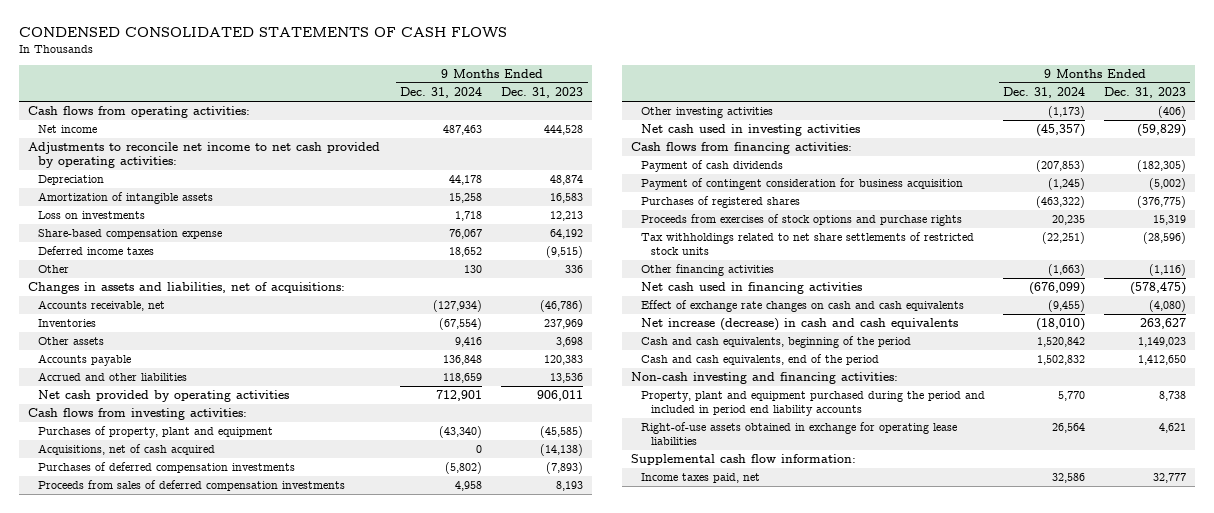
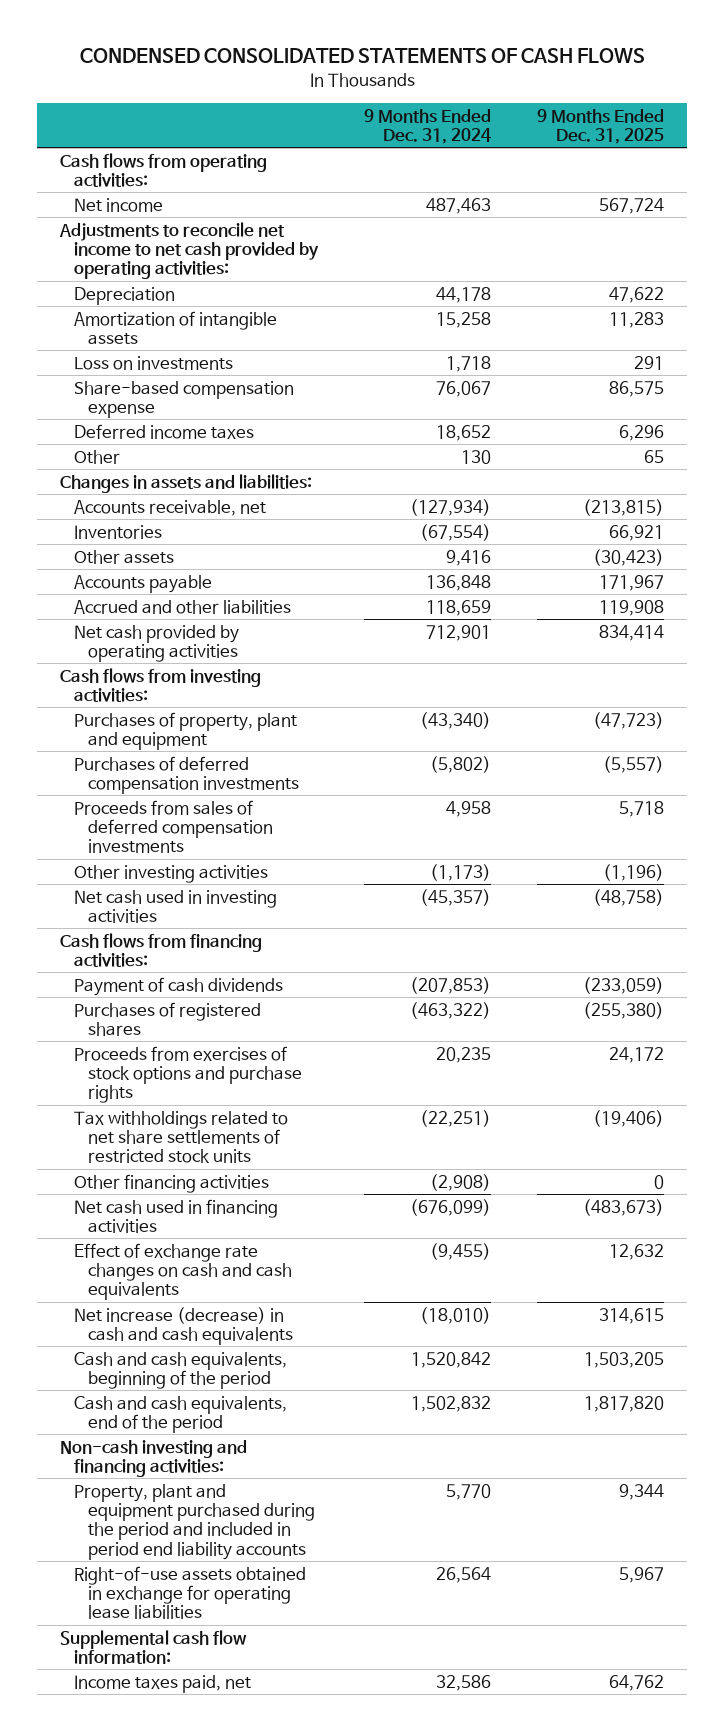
- | 9 Months Ended Dec. 31, 2024 | 9 Months Ended Dec. 31, 2023
+ | 9 Months Ended Dec. 31, 2024 | 9 Months Ended Dec. 31, 2025
- Changes in assets and liabilities, net of acquisitions:
+ Changes in assets and liabilities:
- Acquisitions, net of cash acquired | 0 | (14,138)
- Payment of contingent consideration for business acquisition | (1,245) | (5,002)
- Other financing activities | (1,663) | (1,116)
+ Other financing activities | (2,908) | 0

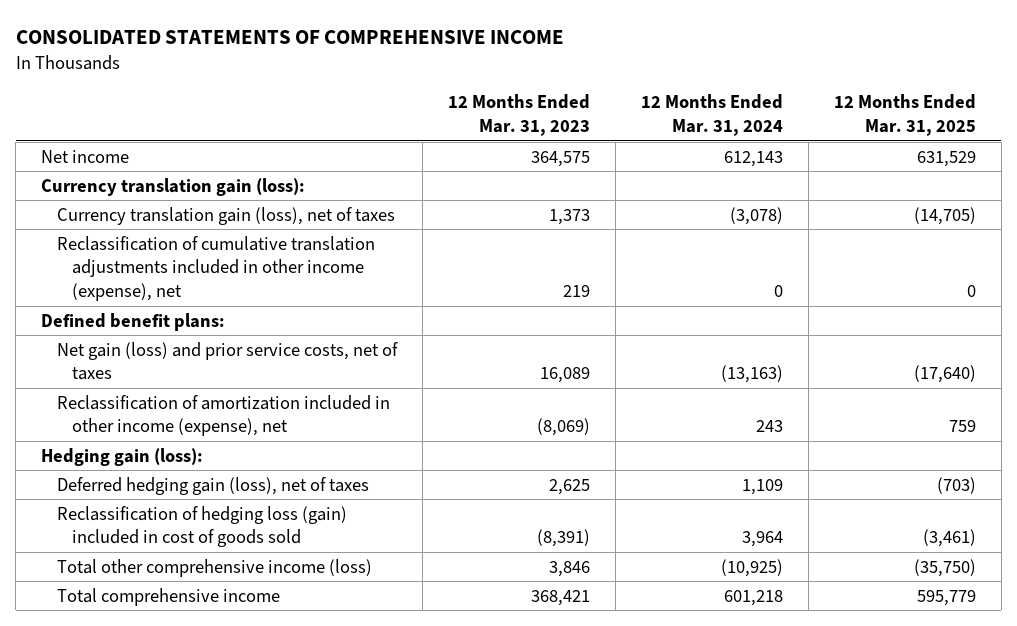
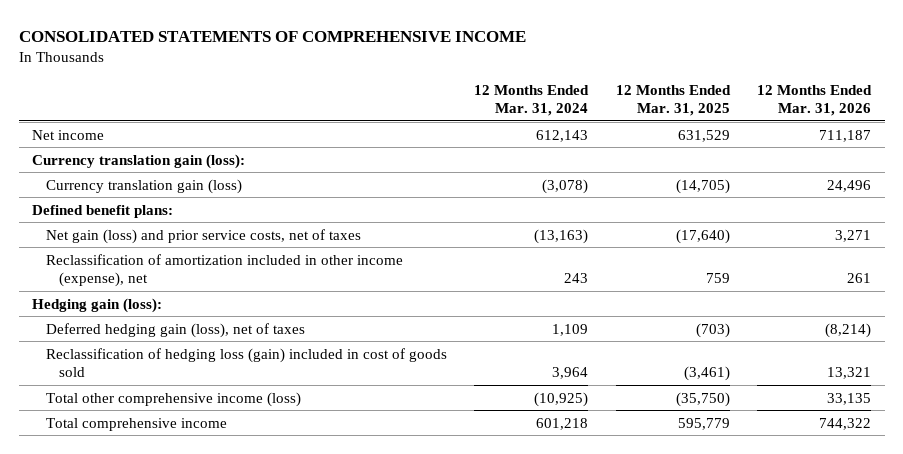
- | 12 Months Ended Mar. 31, 2023 | 12 Months Ended Mar. 31, 2024 | 12 Months Ended Mar. 31, 2025
+ | 12 Months Ended Mar. 31, 2024 | 12 Months Ended Mar. 31, 2025 | 12 Months Ended Mar. 31, 2026
- Currency translation gain (loss), net of taxes | 1,373 | (3,078) | (14,705)
- Reclassification of cumulative translation adjustments included in other income (expense), net | 219 | 0 | 0
+ Currency translation gain (loss) | (3,078) | (14,705) | 24,496

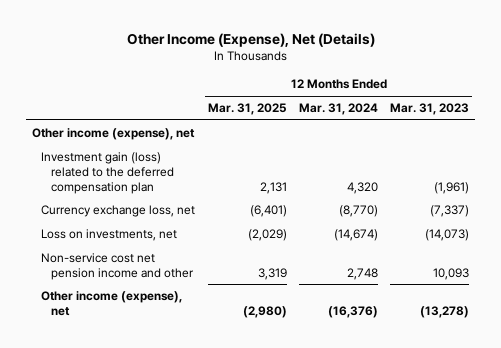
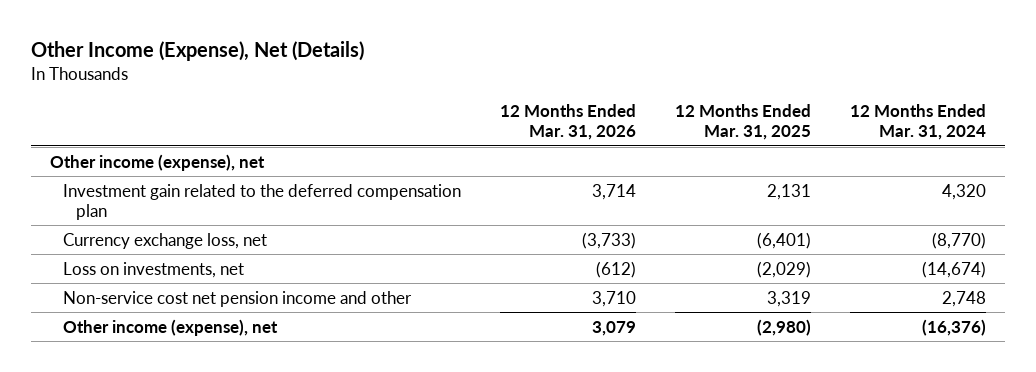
- | 12 Months Ended Mar. 31, 2025 | 12 Months Ended Mar. 31, 2024 | 12 Months Ended Mar. 31, 2023
+ | 12 Months Ended Mar. 31, 2026 | 12 Months Ended Mar. 31, 2025 | 12 Months Ended Mar. 31, 2024
- Investment gain (loss) related to the deferred compensation plan | 2,131 | 4,320 | (1,961)
+ Investment gain related to the deferred compensation plan | 3,714 | 2,131 | 4,320

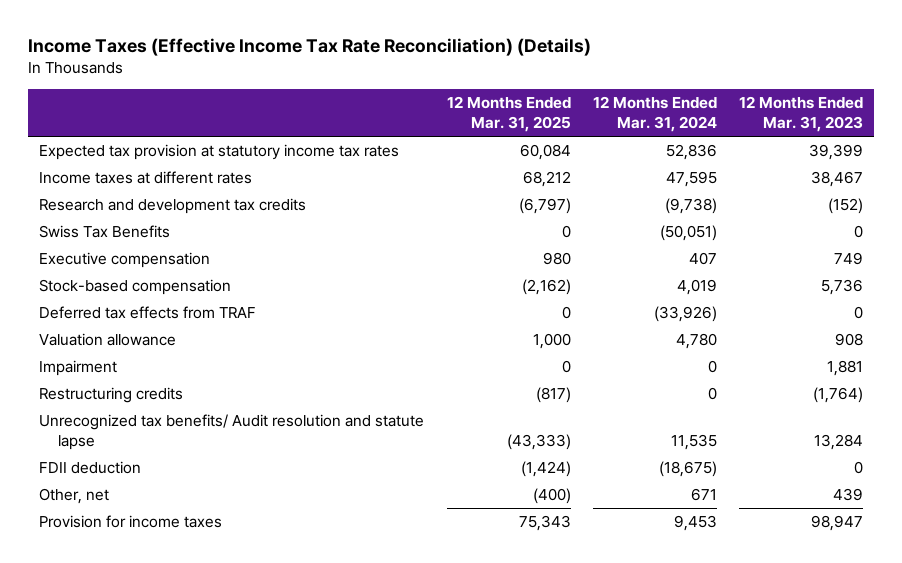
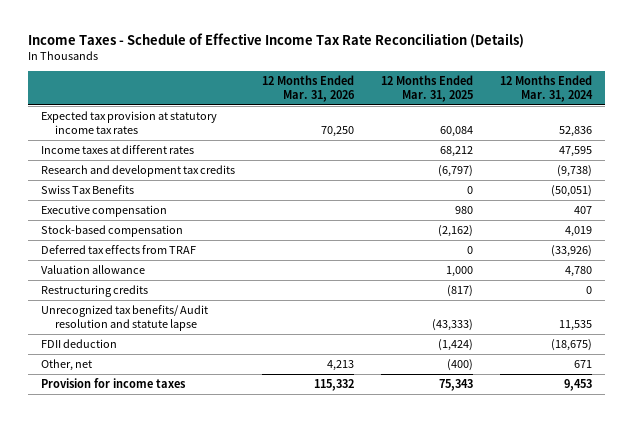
- Income Taxes (Effective Income Tax Rate Reconciliation) (Details)
+ Income Taxes - Schedule of Effective Income Tax Rate Reconciliation (Details)
- | 12 Months Ended Mar. 31, 2025 | 12 Months Ended Mar. 31, 2024 | 12 Months Ended Mar. 31, 2023
+ | 12 Months Ended Mar. 31, 2026 | 12 Months Ended Mar. 31, 2025 | 12 Months Ended Mar. 31, 2024
- Impairment | 0 | 0 | 1,881

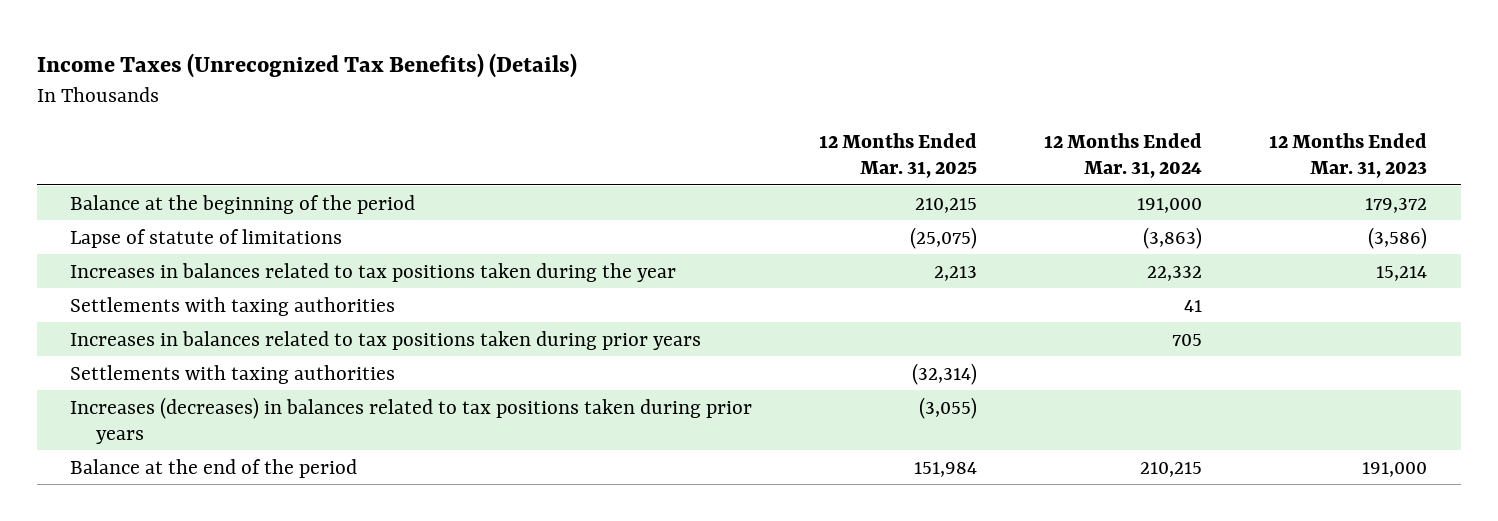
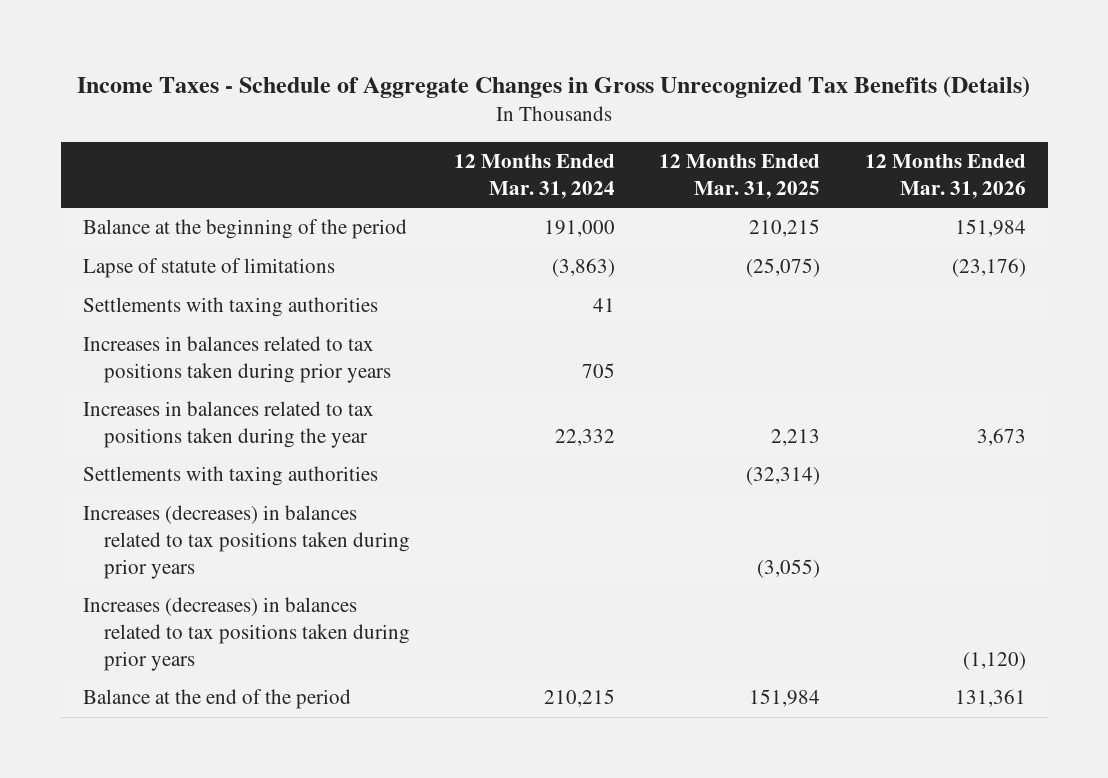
- Income Taxes (Unrecognized Tax Benefits) (Details)
+ Income Taxes - Schedule of Aggregate Changes in Gross Unrecognized Tax Benefits (Details)
- | 12 Months Ended Mar. 31, 2025 | 12 Months Ended Mar. 31, 2024 | 12 Months Ended Mar. 31, 2023
+ | 12 Months Ended Mar. 31, 2024 | 12 Months Ended Mar. 31, 2025 | 12 Months Ended Mar. 31, 2026
moved down: Increases in balances related to tax positions taken during the year | 22,332 | 2,213 | 3,673
+ Increases (decreases) in balances related to tax positions taken during prior years | | | (1,120)

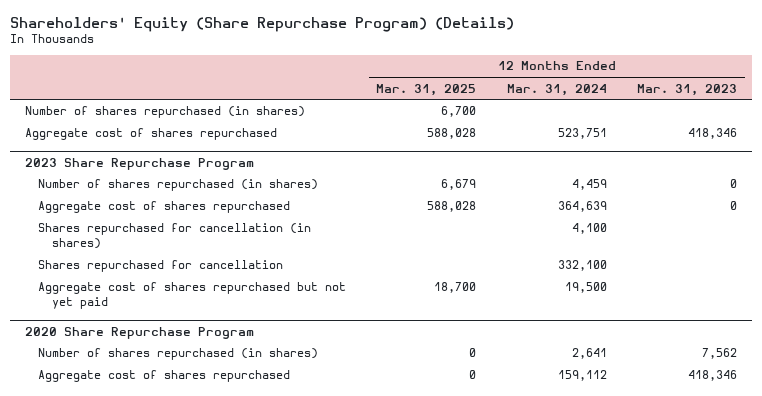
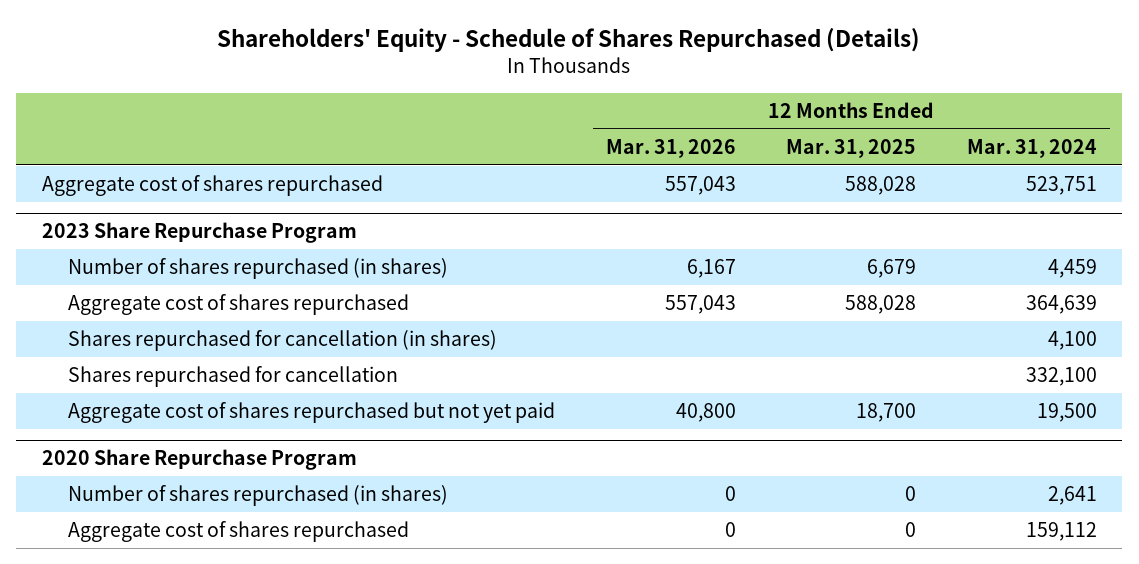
- Shareholders' Equity (Share Repurchase Program) (Details)
+ Shareholders' Equity - Schedule of Shares Repurchased (Details)
- | 12 Months Ended Mar. 31, 2025 | 12 Months Ended Mar. 31, 2024 | 12 Months Ended Mar. 31, 2023
+ | 12 Months Ended Mar. 31, 2026 | 12 Months Ended Mar. 31, 2025 | 12 Months Ended Mar. 31, 2024
- Number of shares repurchased (in shares) | 6,700 | |

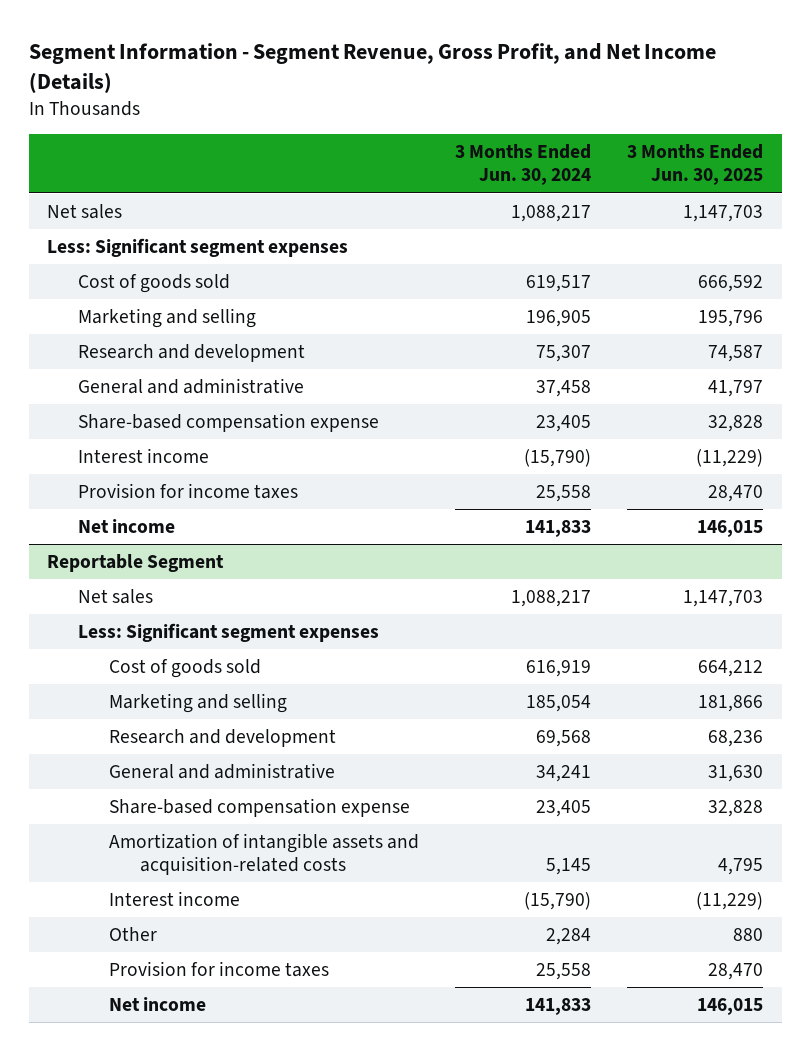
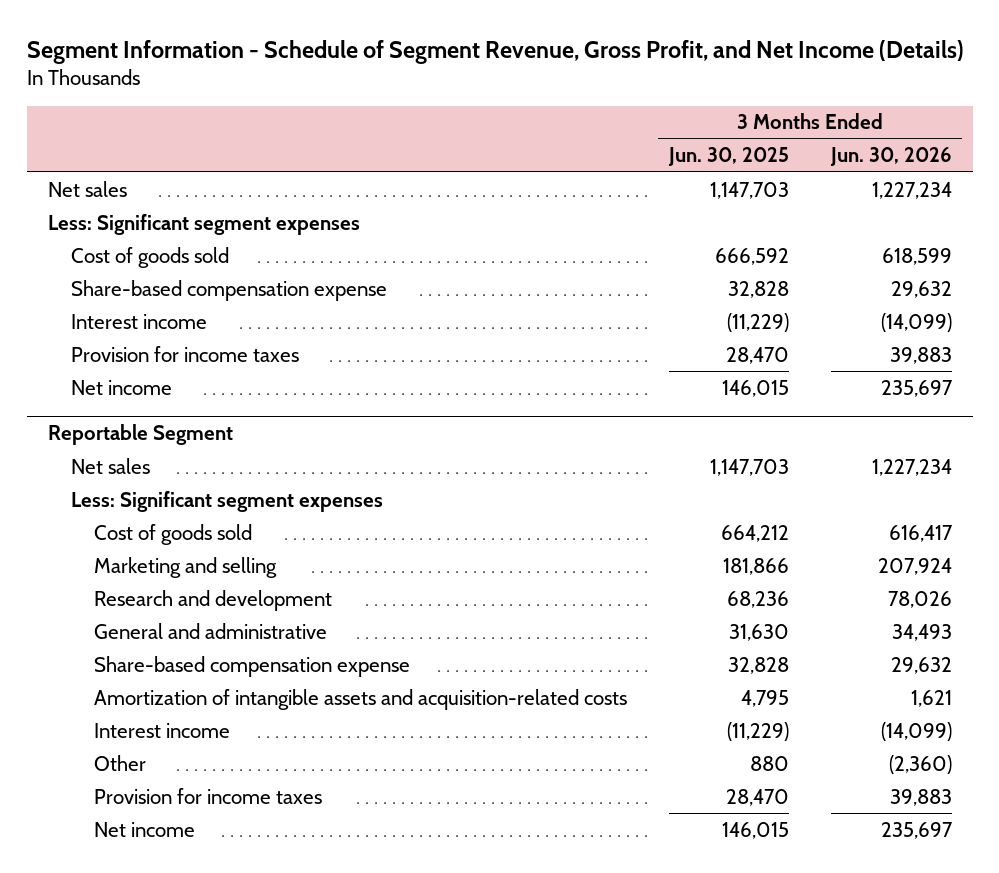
- Segment Information - Segment Revenue, Gross Profit, and Net Income (Details)
+ Segment Information - Schedule of Segment Revenue, Gross Profit, and Net Income (Details)
- | 3 Months Ended Jun. 30, 2024 | 3 Months Ended Jun. 30, 2025
+ | 3 Months Ended Jun. 30, 2025 | 3 Months Ended Jun. 30, 2026
- Marketing and selling | 196,905 | 195,796
- Research and development | 75,307 | 74,587
- General and administrative | 37,458 | 41,797

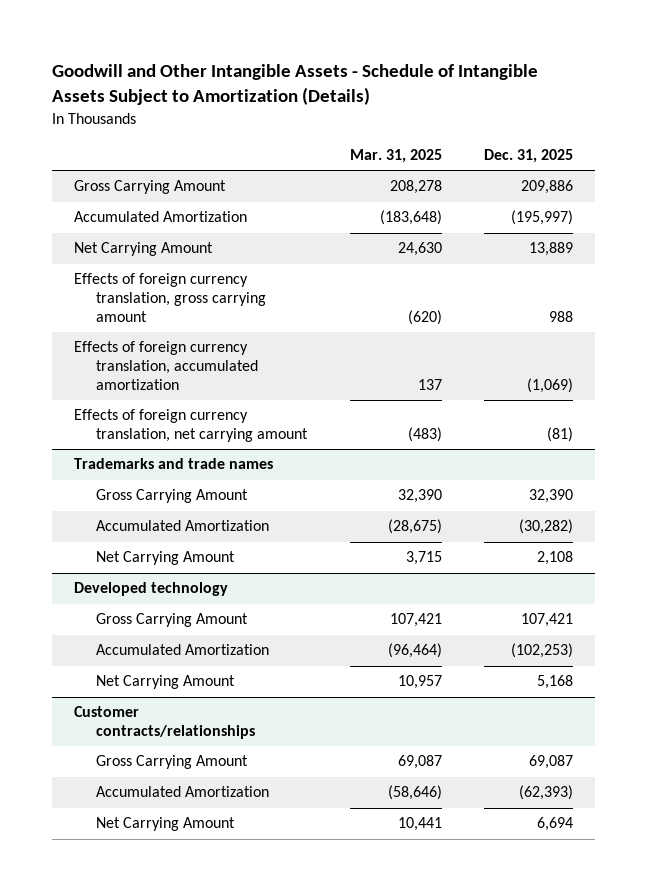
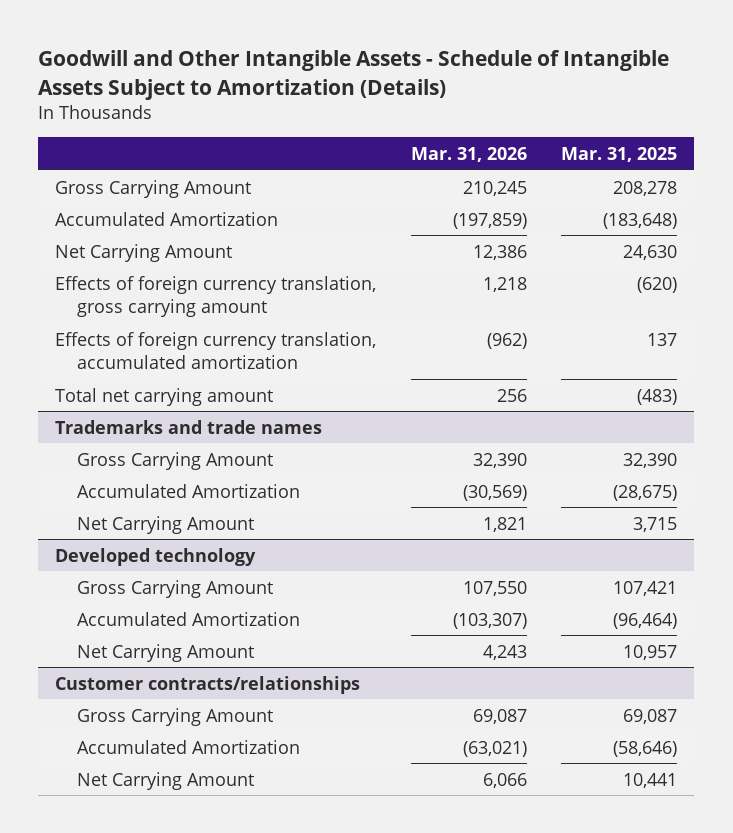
- | Mar. 31, 2025 | Dec. 31, 2025
+ | Mar. 31, 2026 | Mar. 31, 2025
- Effects of foreign currency translation, net carrying amount | (483) | (81)
+ Total net carrying amount | 256 | (483)

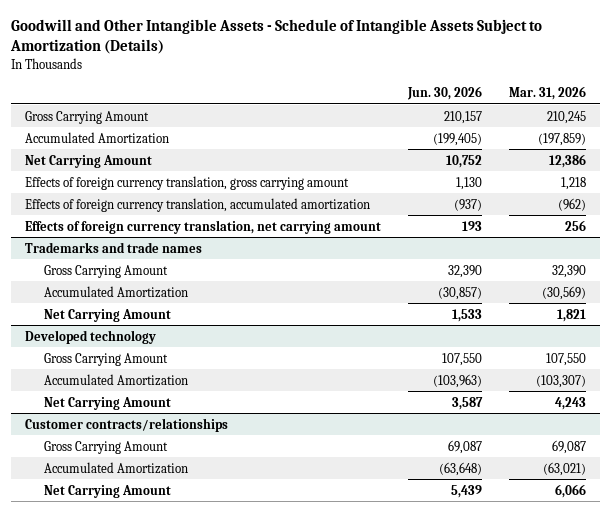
- | Mar. 31, 2026 | Mar. 31, 2025
+ | Jun. 30, 2026 | Mar. 31, 2026
- Total net carrying amount | 256 | (483)
+ Effects of foreign currency translation, net carrying amount | 193 | 256

